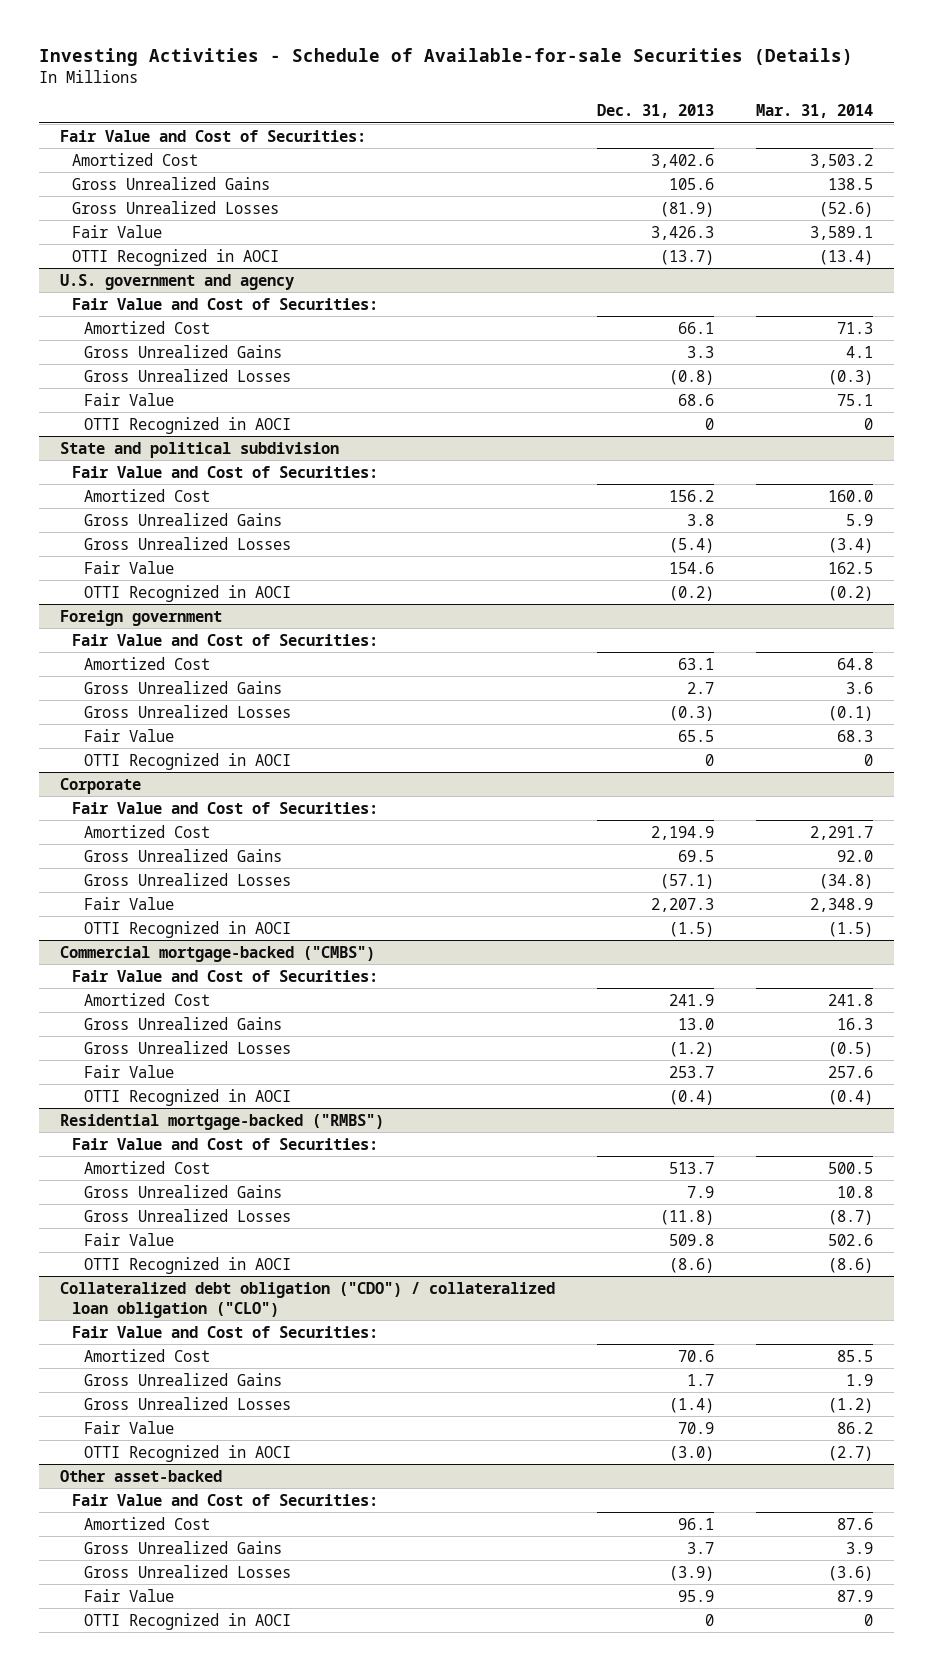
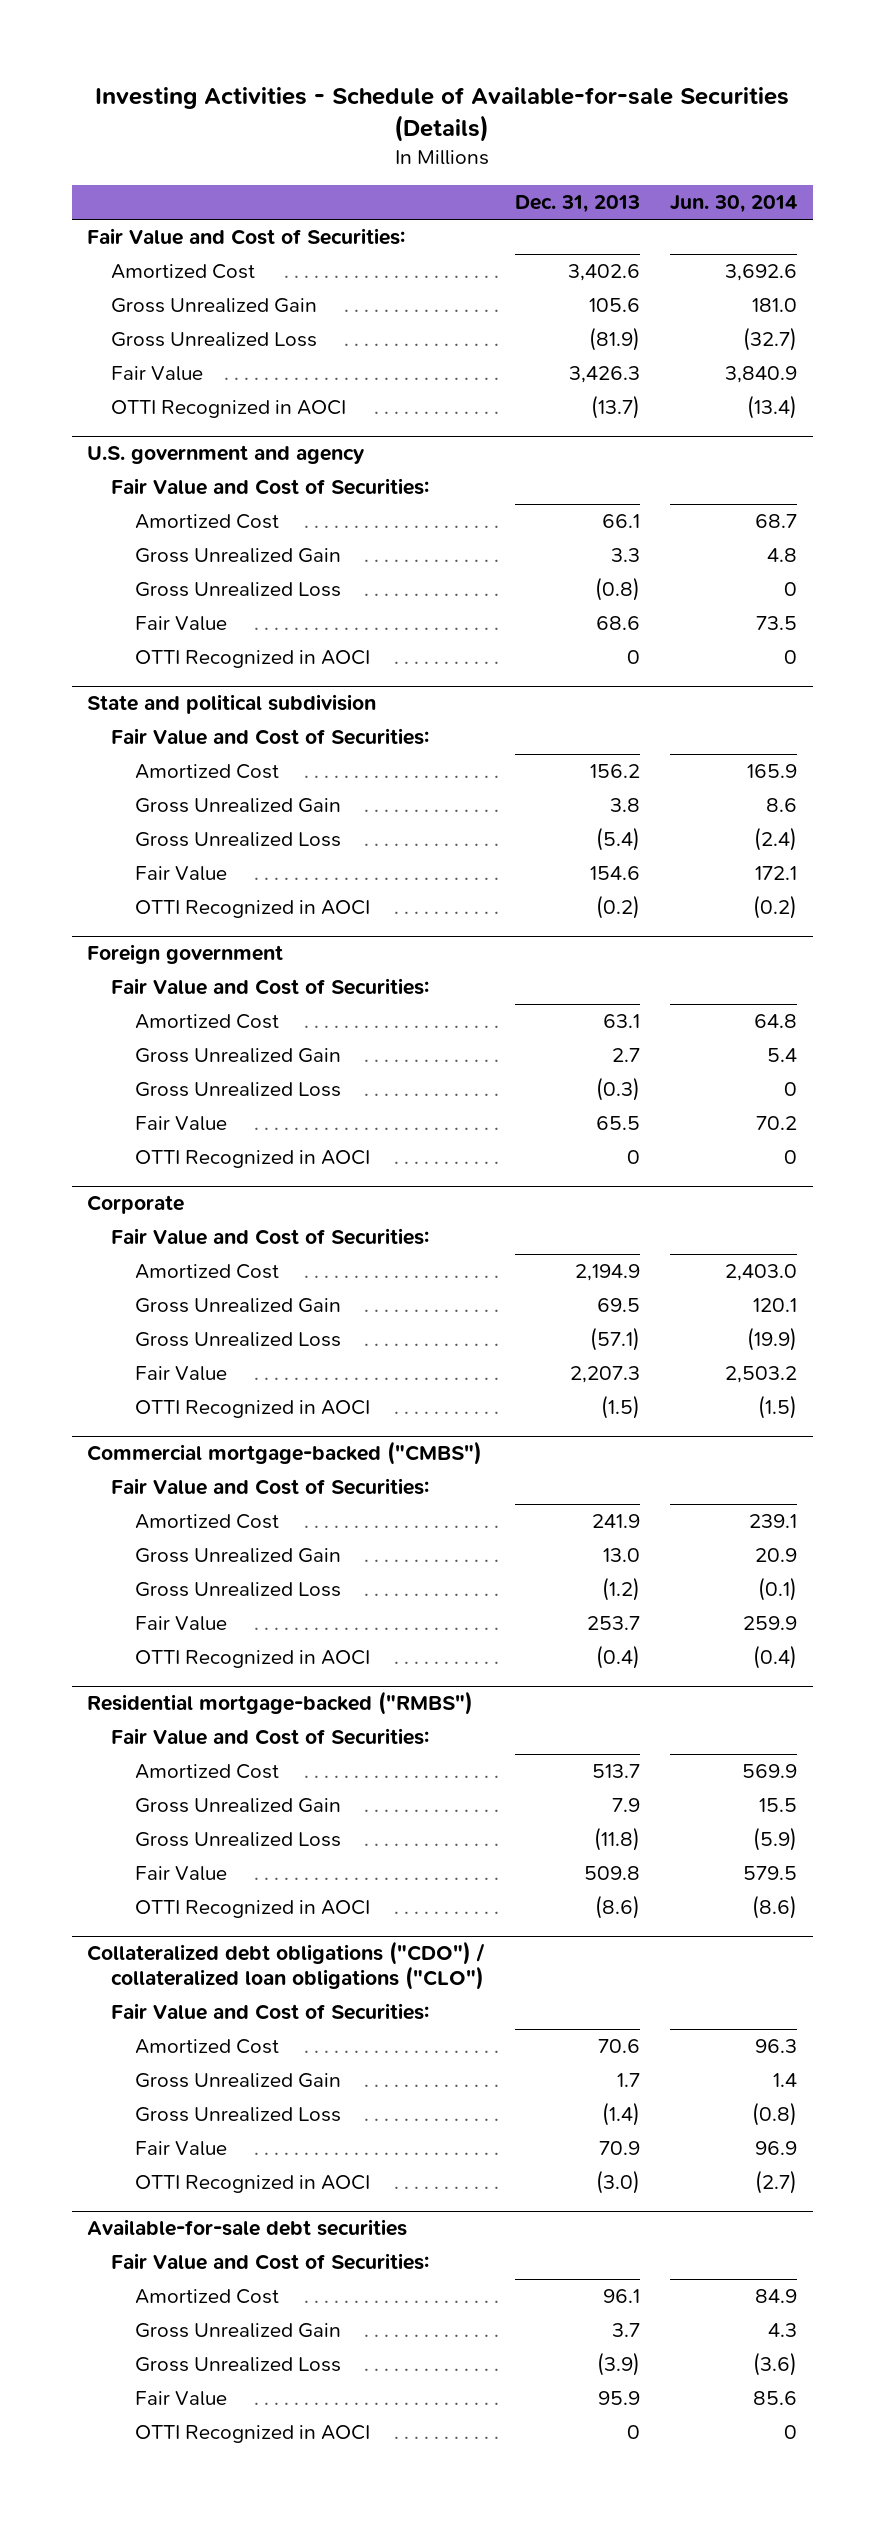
- | Dec. 31, 2013 | Mar. 31, 2014
+ | Dec. 31, 2013 | Jun. 30, 2014
- Gross Unrealized Gains | 105.6 | 138.5
- Gross Unrealized Losses | (81.9) | (52.6)
+ Gross Unrealized Gain | 105.6 | 181.0
+ Gross Unrealized Loss | (81.9) | (32.7)
@ U.S. government and agency
- Gross Unrealized Gains | 3.3 | 4.1
- Gross Unrealized Losses | (0.8) | (0.3)
+ Gross Unrealized Gain | 3.3 | 4.8
+ Gross Unrealized Loss | (0.8) | 0
@ State and political subdivision
- Gross Unrealized Gains | 3.8 | 5.9
- Gross Unrealized Losses | (5.4) | (3.4)
+ Gross Unrealized Gain | 3.8 | 8.6
+ Gross Unrealized Loss | (5.4) | (2.4)
@ Foreign government
- Gross Unrealized Gains | 2.7 | 3.6
- Gross Unrealized Losses | (0.3) | (0.1)
+ Gross Unrealized Gain | 2.7 | 5.4
+ Gross Unrealized Loss | (0.3) | 0
@ Corporate
- Gross Unrealized Gains | 69.5 | 92.0
- Gross Unrealized Losses | (57.1) | (34.8)
+ Gross Unrealized Gain | 69.5 | 120.1
+ Gross Unrealized Loss | (57.1) | (19.9)
@ Commercial mortgage-backed ("CMBS")
- Gross Unrealized Gains | 13.0 | 16.3
- Gross Unrealized Losses | (1.2) | (0.5)
+ Gross Unrealized Gain | 13.0 | 20.9
+ Gross Unrealized Loss | (1.2) | (0.1)
@ Residential mortgage-backed ("RMBS")
- Gross Unrealized Gains | 7.9 | 10.8
- Gross Unrealized Losses | (11.8) | (8.7)
+ Gross Unrealized Gain | 7.9 | 15.5
+ Gross Unrealized Loss | (11.8) | (5.9)
- Collateralized debt obligation ("CDO") / collateralized loan obligation ("CLO")
+ Collateralized debt obligations ("CDO") / collateralized loan obligations ("CLO")
- Gross Unrealized Gains | 1.7 | 1.9
- Gross Unrealized Losses | (1.4) | (1.2)
+ Gross Unrealized Gain | 1.7 | 1.4
+ Gross Unrealized Loss | (1.4) | (0.8)
- Other asset-backed
+ Available-for-sale debt securities
- Gross Unrealized Gains | 3.7 | 3.9
- Gross Unrealized Losses | (3.9) | (3.6)
+ Gross Unrealized Gain | 3.7 | 4.3
+ Gross Unrealized Loss | (3.9) | (3.6)

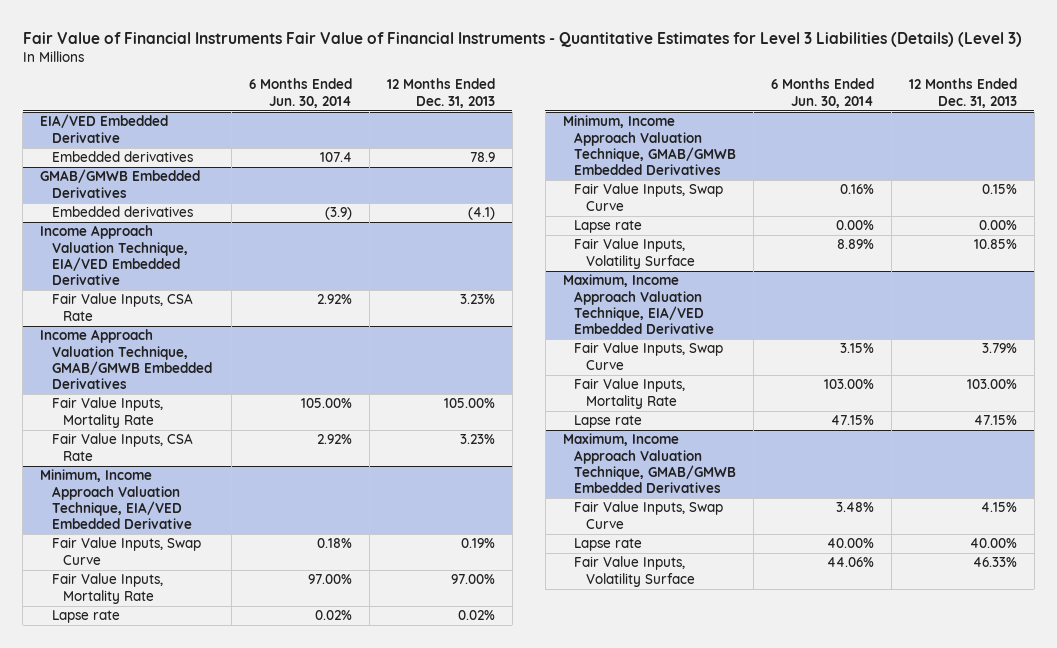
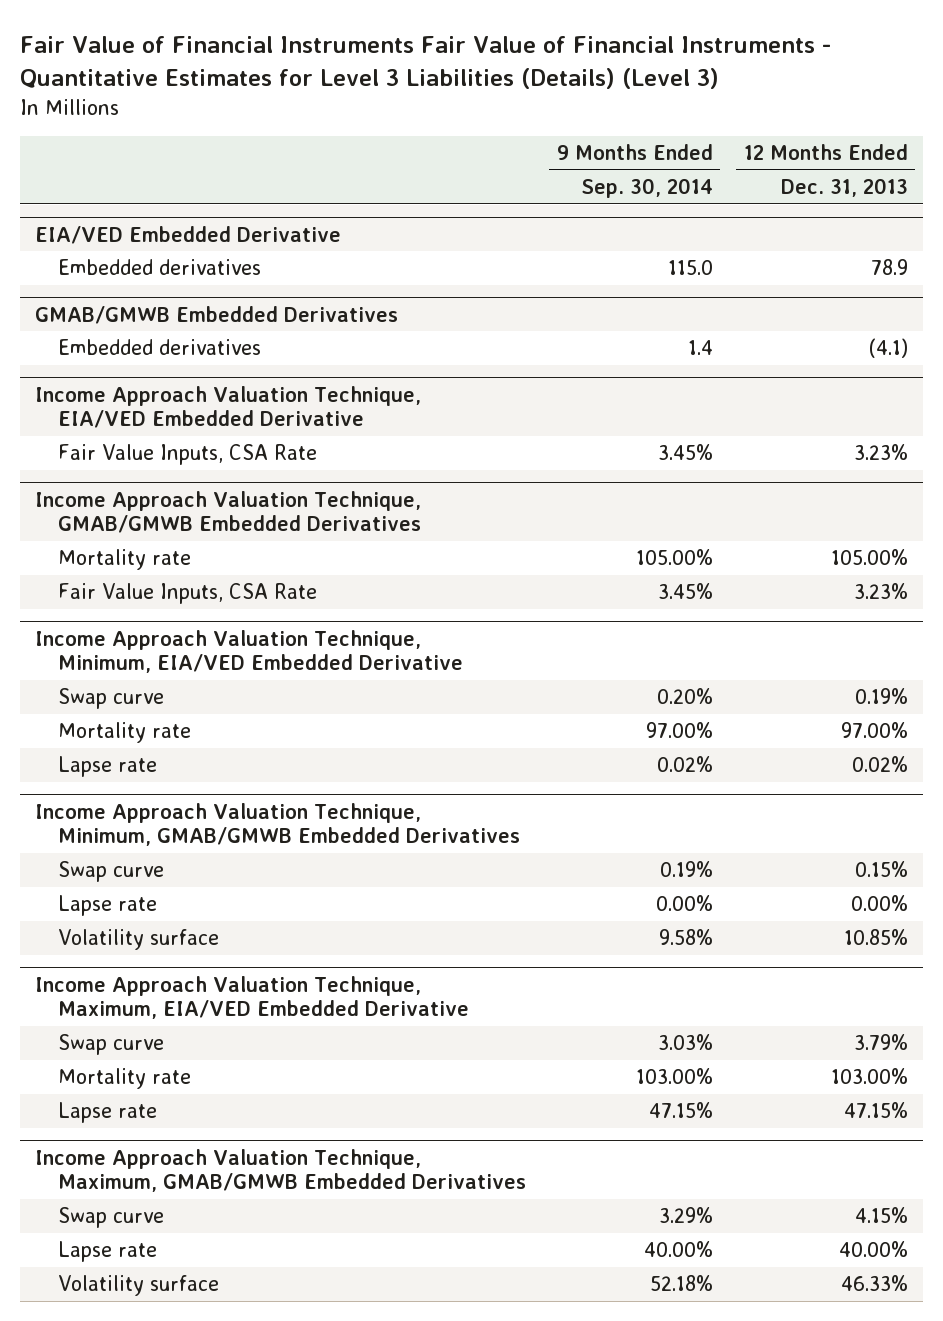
- | 6 Months Ended Jun. 30, 2014 | 12 Months Ended Dec. 31, 2013
+ | 9 Months Ended Sep. 30, 2014 | 12 Months Ended Dec. 31, 2013
@ Income Approach Valuation Technique, GMAB/GMWB Embedded Derivatives
- Fair Value Inputs, Mortality Rate | 105.00% | 105.00%
+ Mortality rate | 105.00% | 105.00%
- Minimum, Income Approach Valuation Technique, EIA/VED Embedded Derivative
- Fair Value Inputs, Swap Curve | 0.18% | 0.19%
- Fair Value Inputs, Mortality Rate | 97.00% | 97.00%
+ Income Approach Valuation Technique, Minimum, EIA/VED Embedded Derivative
+ Swap curve | 0.20% | 0.19%
+ Mortality rate | 97.00% | 97.00%
- Minimum, Income Approach Valuation Technique, GMAB/GMWB Embedded Derivatives
- Fair Value Inputs, Swap Curve | 0.16% | 0.15%
+ Income Approach Valuation Technique, Minimum, GMAB/GMWB Embedded Derivatives
+ Swap curve | 0.19% | 0.15%
- Fair Value Inputs, Volatility Surface | 8.89% | 10.85%
- Maximum, Income Approach Valuation Technique, EIA/VED Embedded Derivative
- Fair Value Inputs, Swap Curve | 3.15% | 3.79%
- Fair Value Inputs, Mortality Rate | 103.00% | 103.00%
+ Volatility surface | 9.58% | 10.85%
+ Income Approach Valuation Technique, Maximum, EIA/VED Embedded Derivative
+ Swap curve | 3.03% | 3.79%
+ Mortality rate | 103.00% | 103.00%
- Maximum, Income Approach Valuation Technique, GMAB/GMWB Embedded Derivatives
- Fair Value Inputs, Swap Curve | 3.48% | 4.15%
+ Income Approach Valuation Technique, Maximum, GMAB/GMWB Embedded Derivatives
+ Swap curve | 3.29% | 4.15%
- Fair Value Inputs, Volatility Surface | 44.06% | 46.33%
+ Volatility surface | 52.18% | 46.33%

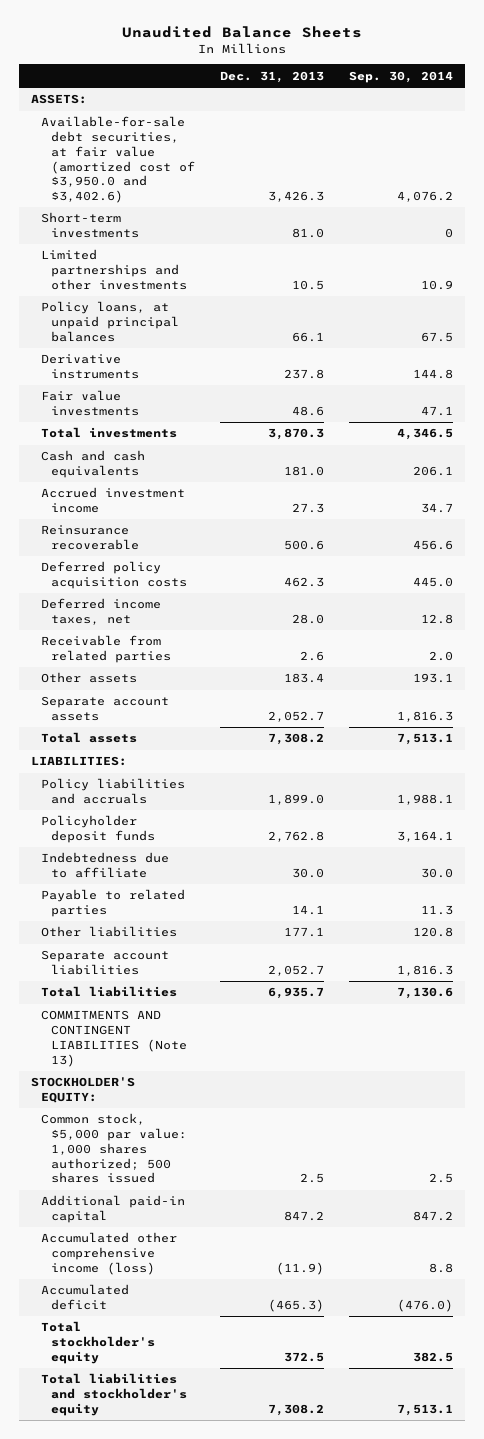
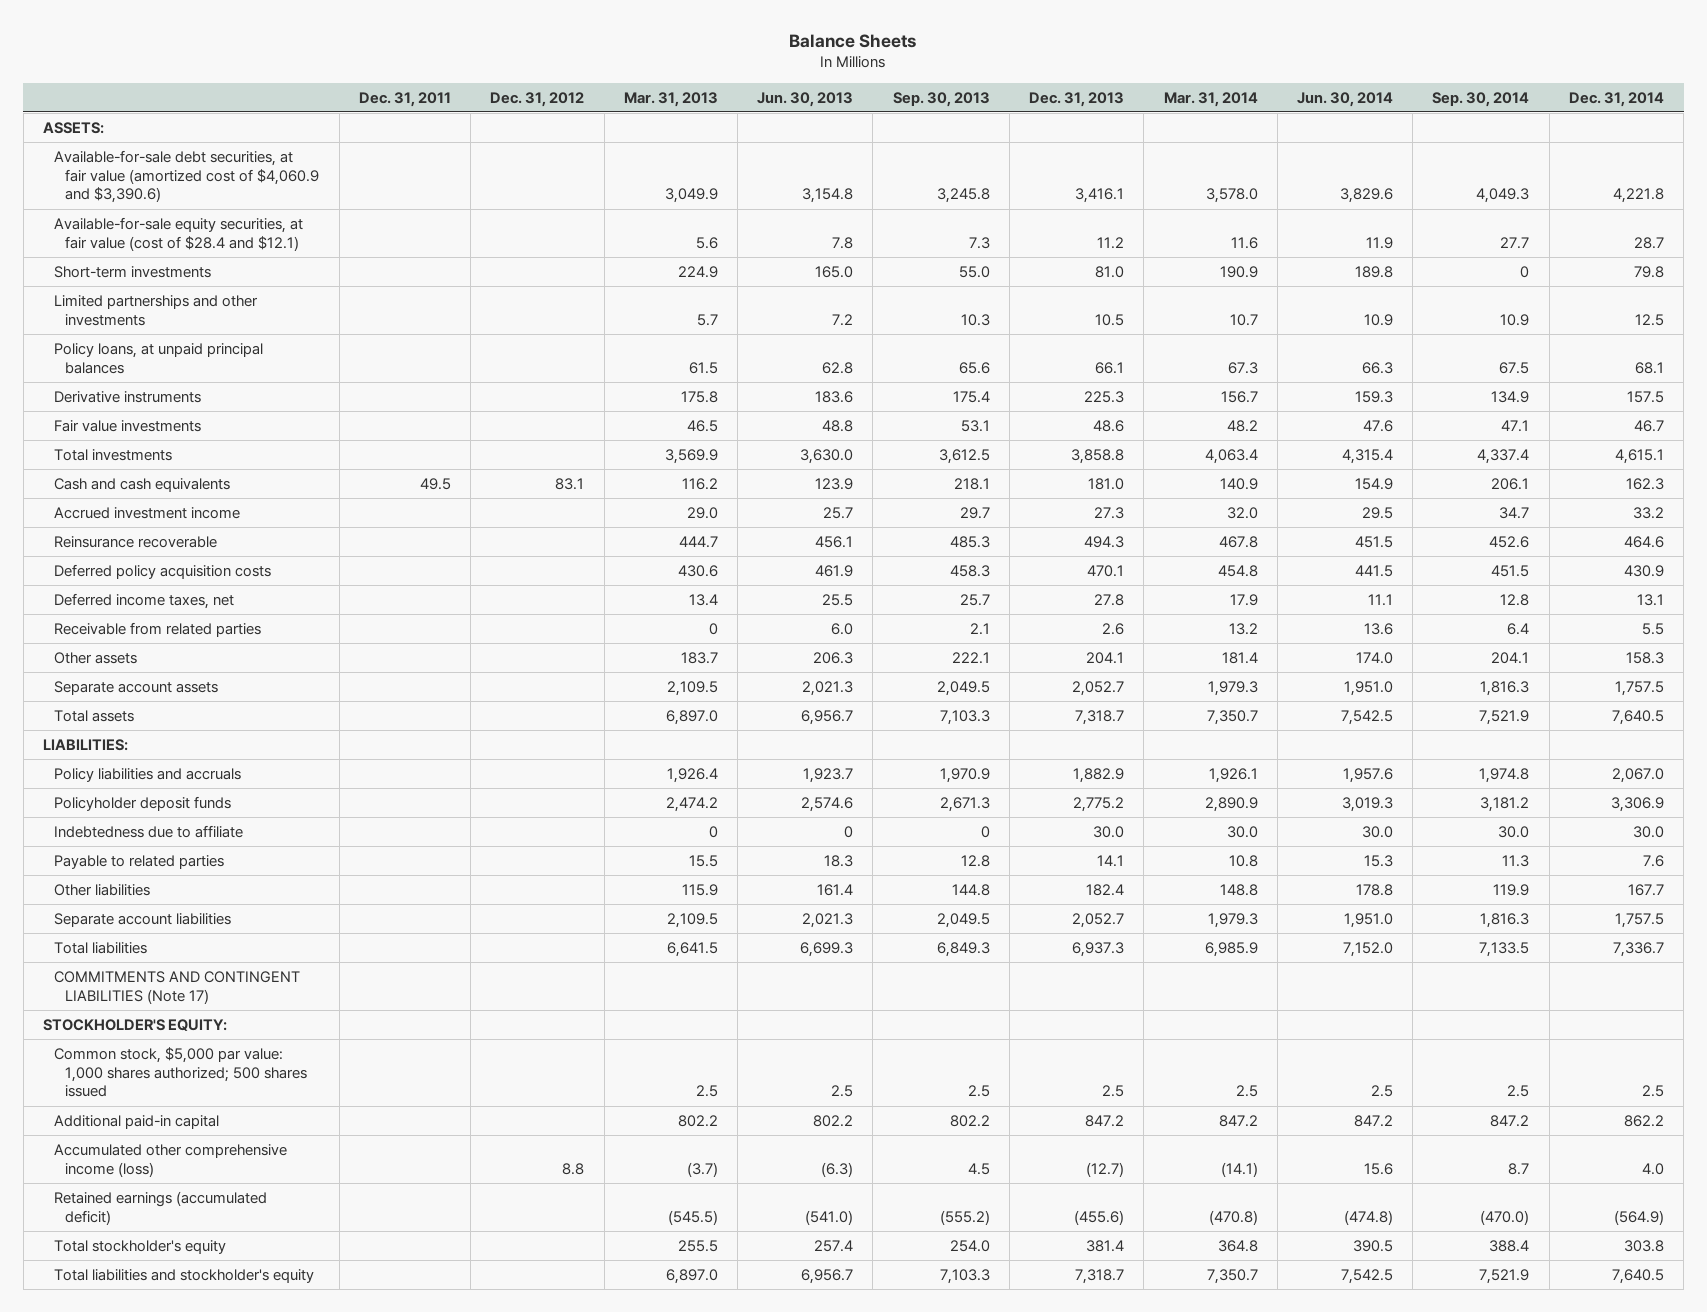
- Unaudited Balance Sheets
+ Balance Sheets
- | Dec. 31, 2013 | Sep. 30, 2014
+ | Dec. 31, 2011 | Dec. 31, 2012 | Mar. 31, 2013 | Jun. 30, 2013 | Sep. 30, 2013 | Dec. 31, 2013 | Mar. 31, 2014 | Jun. 30, 2014 | Sep. 30, 2014 | Dec. 31, 2014
- Available-for-sale debt securities, at fair value (amortized cost of $3,950.0 and $3,402.6) | 3,426.3 | 4,076.2
+ Available-for-sale debt securities, at fair value (amortized cost of $4,060.9 and $3,390.6) | | | 3,049.9 | 3,154.8 | 3,245.8 | 3,416.1 | 3,578.0 | 3,829.6 | 4,049.3 | 4,221.8
+ Available-for-sale equity securities, at fair value (cost of $28.4 and $12.1) | | | 5.6 | 7.8 | 7.3 | 11.2 | 11.6 | 11.9 | 27.7 | 28.7
- Derivative instruments | 237.8 | 144.8
+ Derivative instruments | | | 175.8 | 183.6 | 175.4 | 225.3 | 156.7 | 159.3 | 134.9 | 157.5
- Total investments | 3,870.3 | 4,346.5
+ Total investments | | | 3,569.9 | 3,630.0 | 3,612.5 | 3,858.8 | 4,063.4 | 4,315.4 | 4,337.4 | 4,615.1
- Reinsurance recoverable | 500.6 | 456.6
- Deferred policy acquisition costs | 462.3 | 445.0
- Deferred income taxes, net | 28.0 | 12.8
- Receivable from related parties | 2.6 | 2.0
- Other assets | 183.4 | 193.1
+ Reinsurance recoverable | | | 444.7 | 456.1 | 485.3 | 494.3 | 467.8 | 451.5 | 452.6 | 464.6
+ Deferred policy acquisition costs | | | 430.6 | 461.9 | 458.3 | 470.1 | 454.8 | 441.5 | 451.5 | 430.9
+ Deferred income taxes, net | | | 13.4 | 25.5 | 25.7 | 27.8 | 17.9 | 11.1 | 12.8 | 13.1
+ Receivable from related parties | | | 0 | 6.0 | 2.1 | 2.6 | 13.2 | 13.6 | 6.4 | 5.5
+ Other assets | | | 183.7 | 206.3 | 222.1 | 204.1 | 181.4 | 174.0 | 204.1 | 158.3
- Total assets | 7,308.2 | 7,513.1
+ Total assets | | | 6,897.0 | 6,956.7 | 7,103.3 | 7,318.7 | 7,350.7 | 7,542.5 | 7,521.9 | 7,640.5
- Policy liabilities and accruals | 1,899.0 | 1,988.1
- Policyholder deposit funds | 2,762.8 | 3,164.1
+ Policy liabilities and accruals | | | 1,926.4 | 1,923.7 | 1,970.9 | 1,882.9 | 1,926.1 | 1,957.6 | 1,974.8 | 2,067.0
+ Policyholder deposit funds | | | 2,474.2 | 2,574.6 | 2,671.3 | 2,775.2 | 2,890.9 | 3,019.3 | 3,181.2 | 3,306.9
- Other liabilities | 177.1 | 120.8
+ Other liabilities | | | 115.9 | 161.4 | 144.8 | 182.4 | 148.8 | 178.8 | 119.9 | 167.7
- Total liabilities | 6,935.7 | 7,130.6
- COMMITMENTS AND CONTINGENT LIABILITIES (Note 13)
+ Total liabilities | | | 6,641.5 | 6,699.3 | 6,849.3 | 6,937.3 | 6,985.9 | 7,152.0 | 7,133.5 | 7,336.7
+ COMMITMENTS AND CONTINGENT LIABILITIES (Note 17)
- Accumulated other comprehensive income (loss) | (11.9) | 8.8
- Accumulated deficit | (465.3) | (476.0)
- Total stockholder's equity | 372.5 | 382.5
- Total liabilities and stockholder's equity | 7,308.2 | 7,513.1
+ Accumulated other comprehensive income (loss) | | 8.8 | (3.7) | (6.3) | 4.5 | (12.7) | (14.1) | 15.6 | 8.7 | 4.0
+ Retained earnings (accumulated deficit) | | | (545.5) | (541.0) | (555.2) | (455.6) | (470.8) | (474.8) | (470.0) | (564.9)
+ Total stockholder's equity | | | 255.5 | 257.4 | 254.0 | 381.4 | 364.8 | 390.5 | 388.4 | 303.8
+ Total liabilities and stockholder's equity | | | 6,897.0 | 6,956.7 | 7,103.3 | 7,318.7 | 7,350.7 | 7,542.5 | 7,521.9 | 7,640.5

